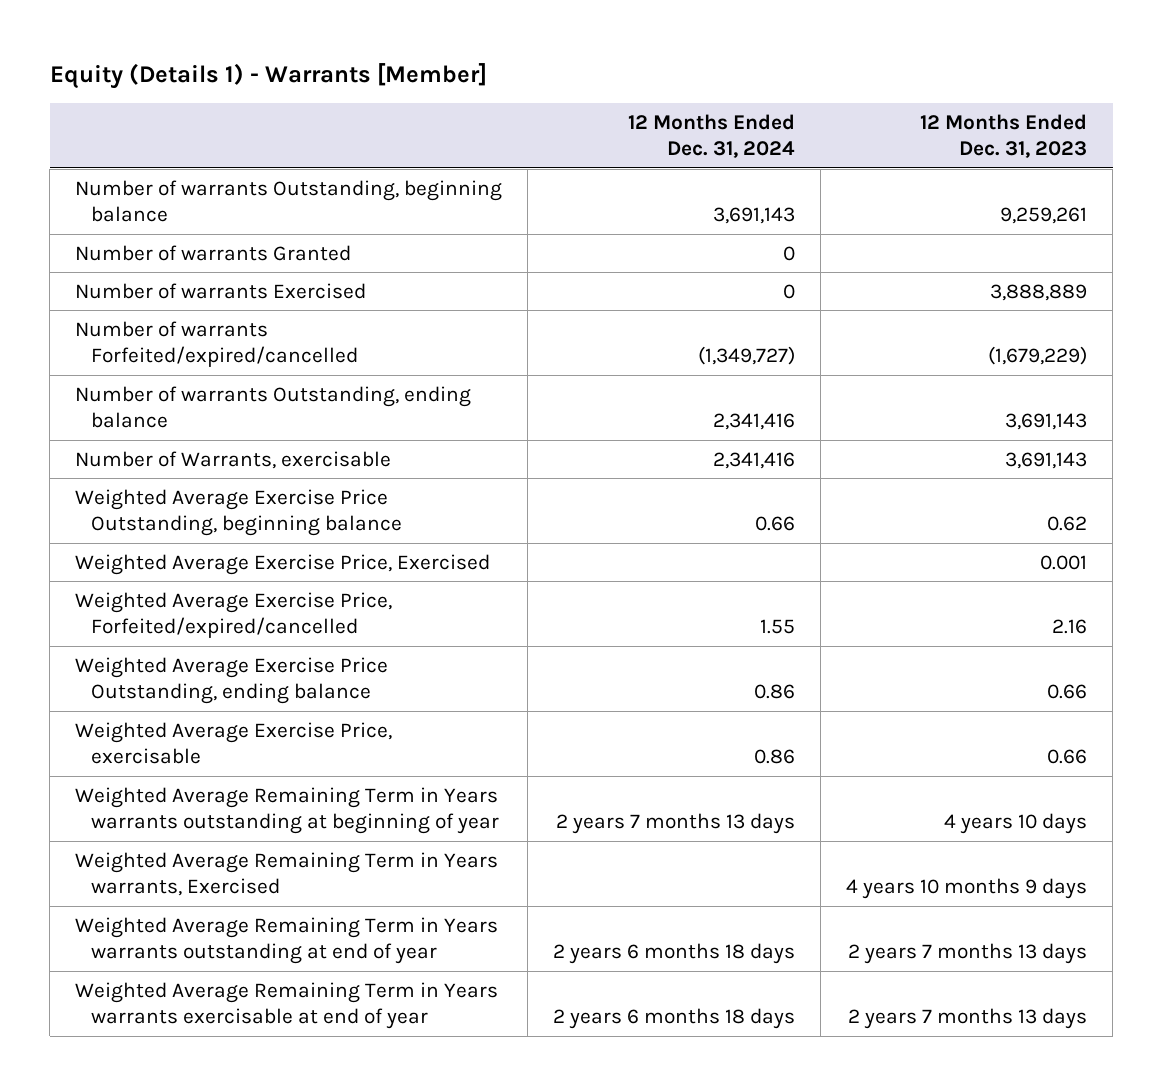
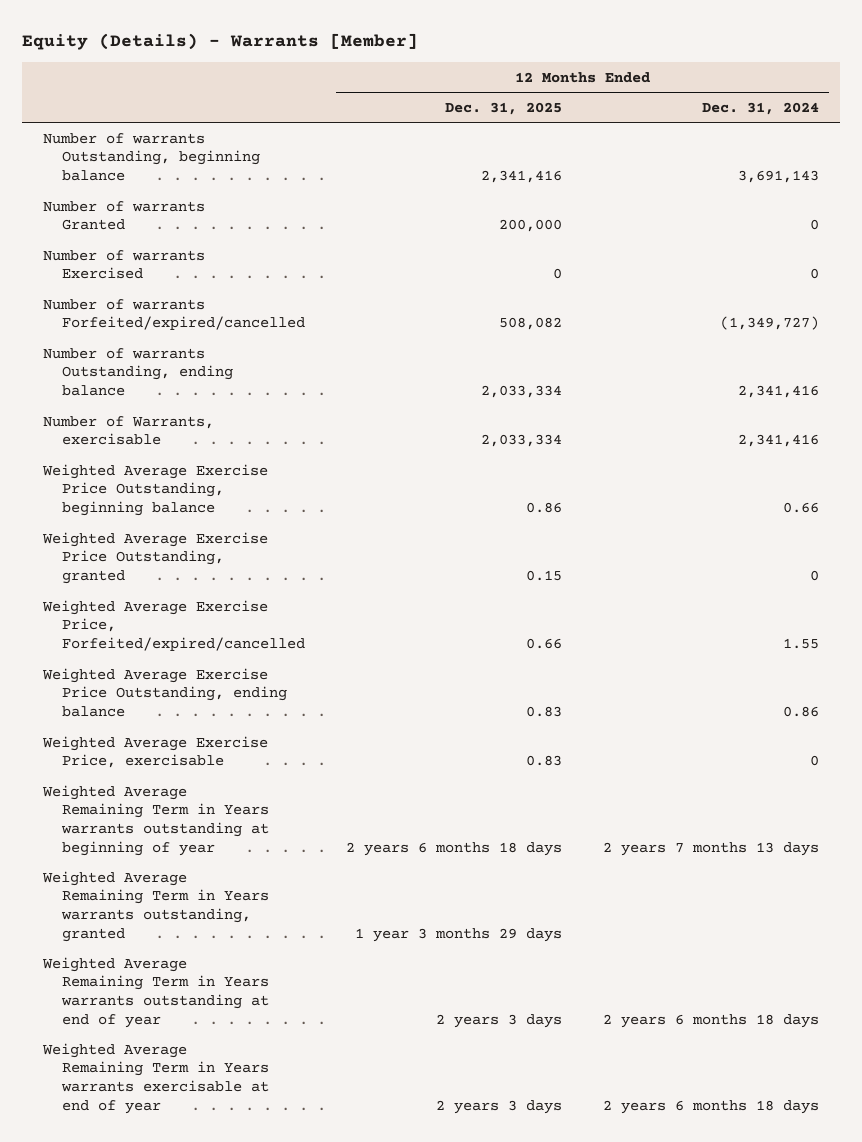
- Equity (Details 1) - Warrants [Member]
+ Equity (Details) - Warrants [Member]
- | 12 Months Ended Dec. 31, 2024 | 12 Months Ended Dec. 31, 2023
+ | 12 Months Ended Dec. 31, 2025 | 12 Months Ended Dec. 31, 2024
- Weighted Average Exercise Price, Exercised | | 0.001
+ Weighted Average Exercise Price Outstanding, granted | 0.15 | 0
- Weighted Average Exercise Price, exercisable | 0.86 | 0.66
+ Weighted Average Exercise Price, exercisable | 0.83 | 0
- Weighted Average Remaining Term in Years warrants, Exercised | | 4 years 10 months 9 days
+ Weighted Average Remaining Term in Years warrants outstanding, granted | 1 year 3 months 29 days |

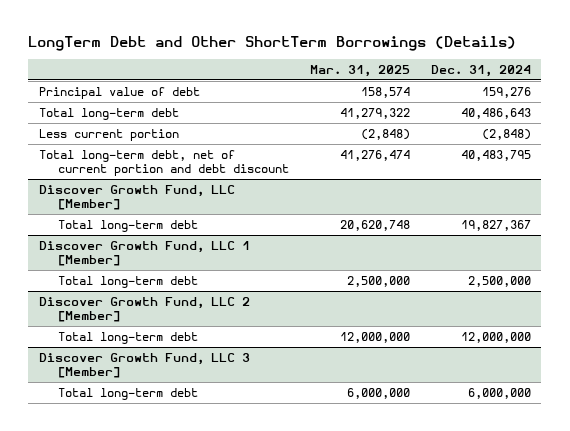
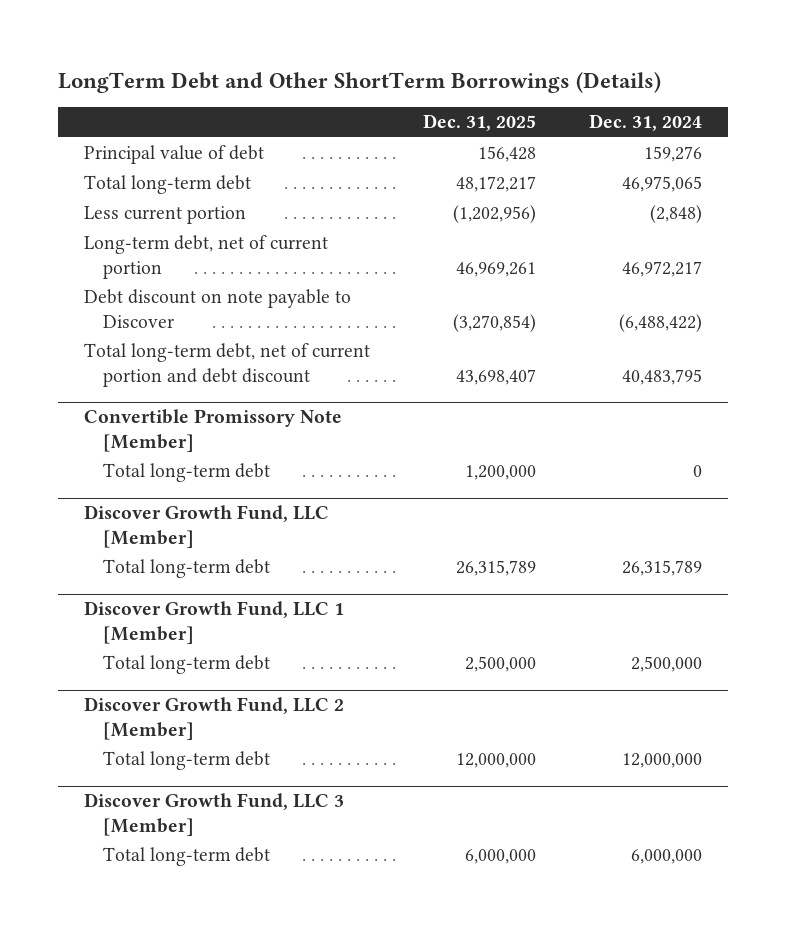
- | Mar. 31, 2025 | Dec. 31, 2024
+ | Dec. 31, 2025 | Dec. 31, 2024
- Total long-term debt | 41,279,322 | 40,486,643
+ Total long-term debt | 48,172,217 | 46,975,065
+ Long-term debt, net of current portion | 46,969,261 | 46,972,217
+ Debt discount on note payable to Discover | (3,270,854) | (6,488,422)
+ Convertible Promissory Note [Member]
+ Total long-term debt | 1,200,000 | 0
@ Discover Growth Fund, LLC [Member]
- Total long-term debt | 20,620,748 | 19,827,367
+ Total long-term debt | 26,315,789 | 26,315,789

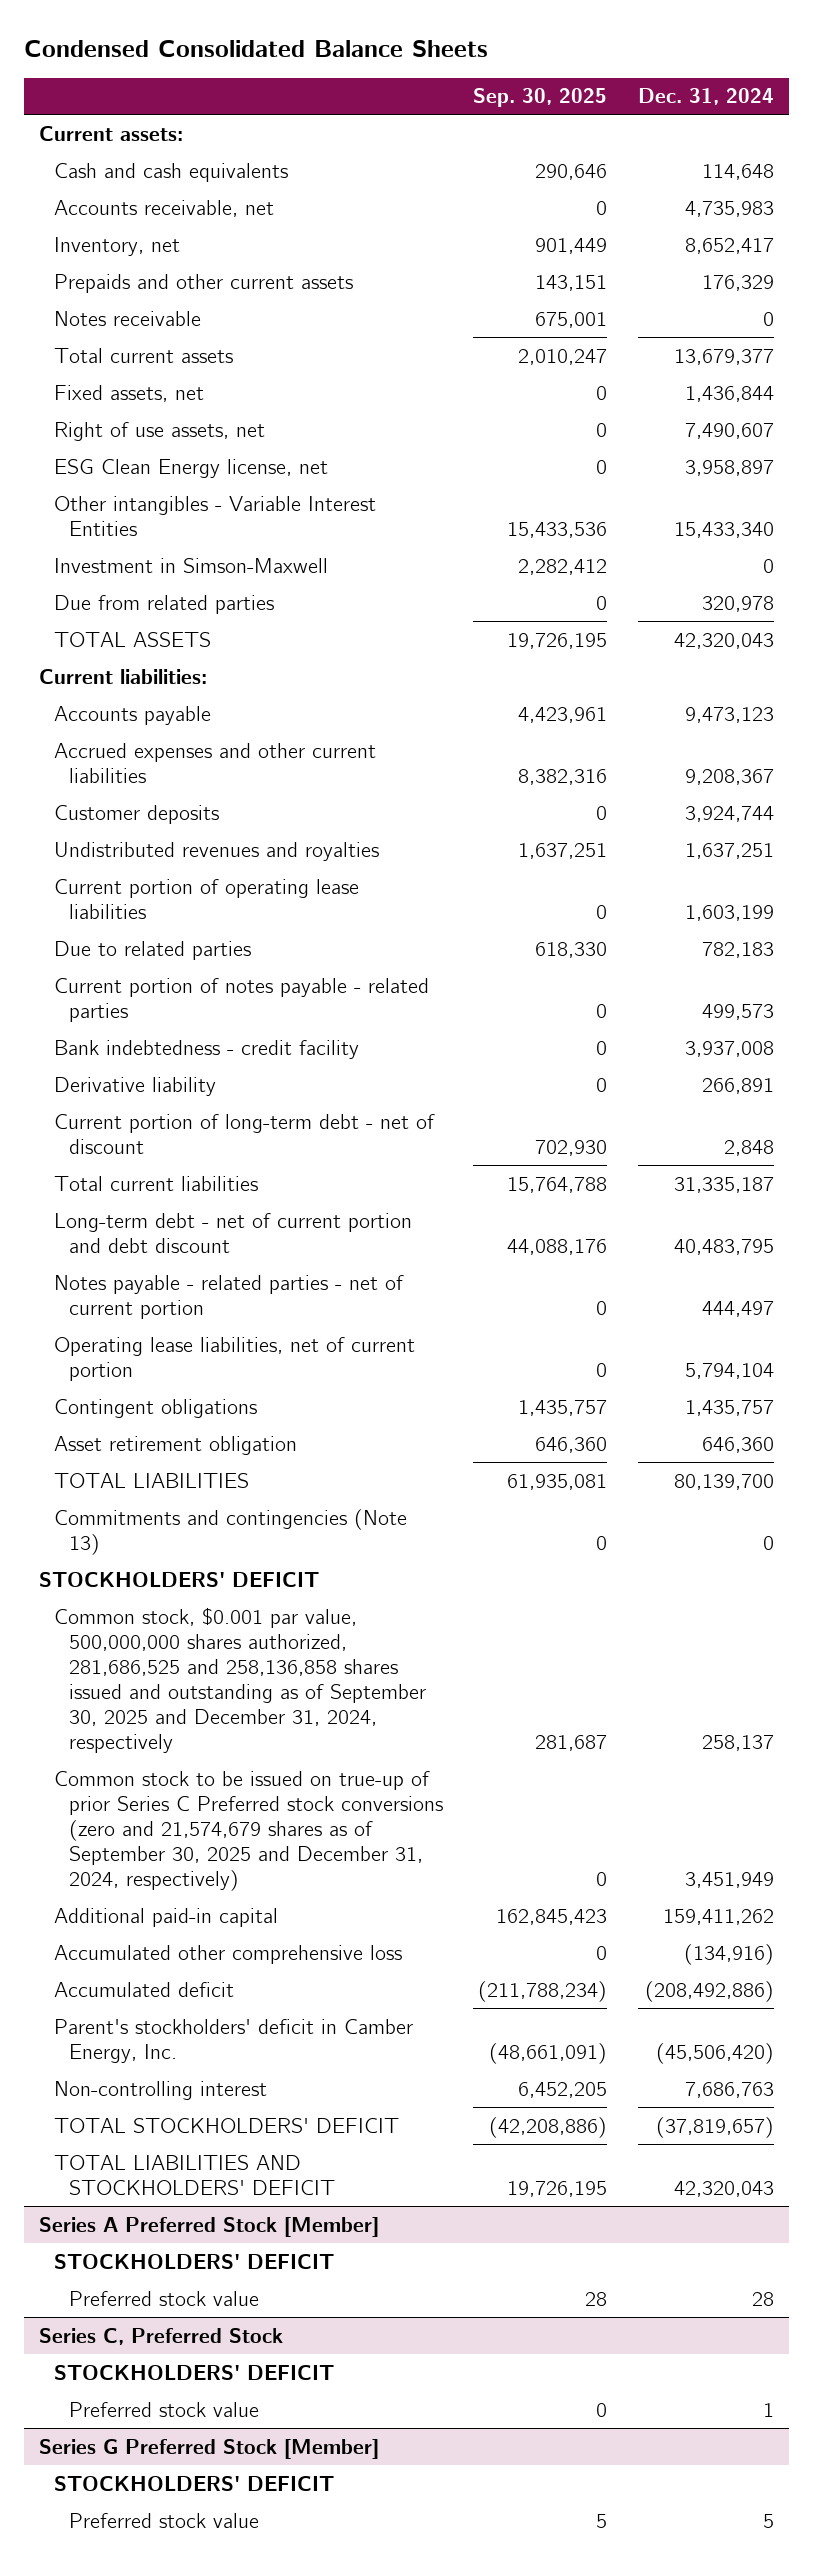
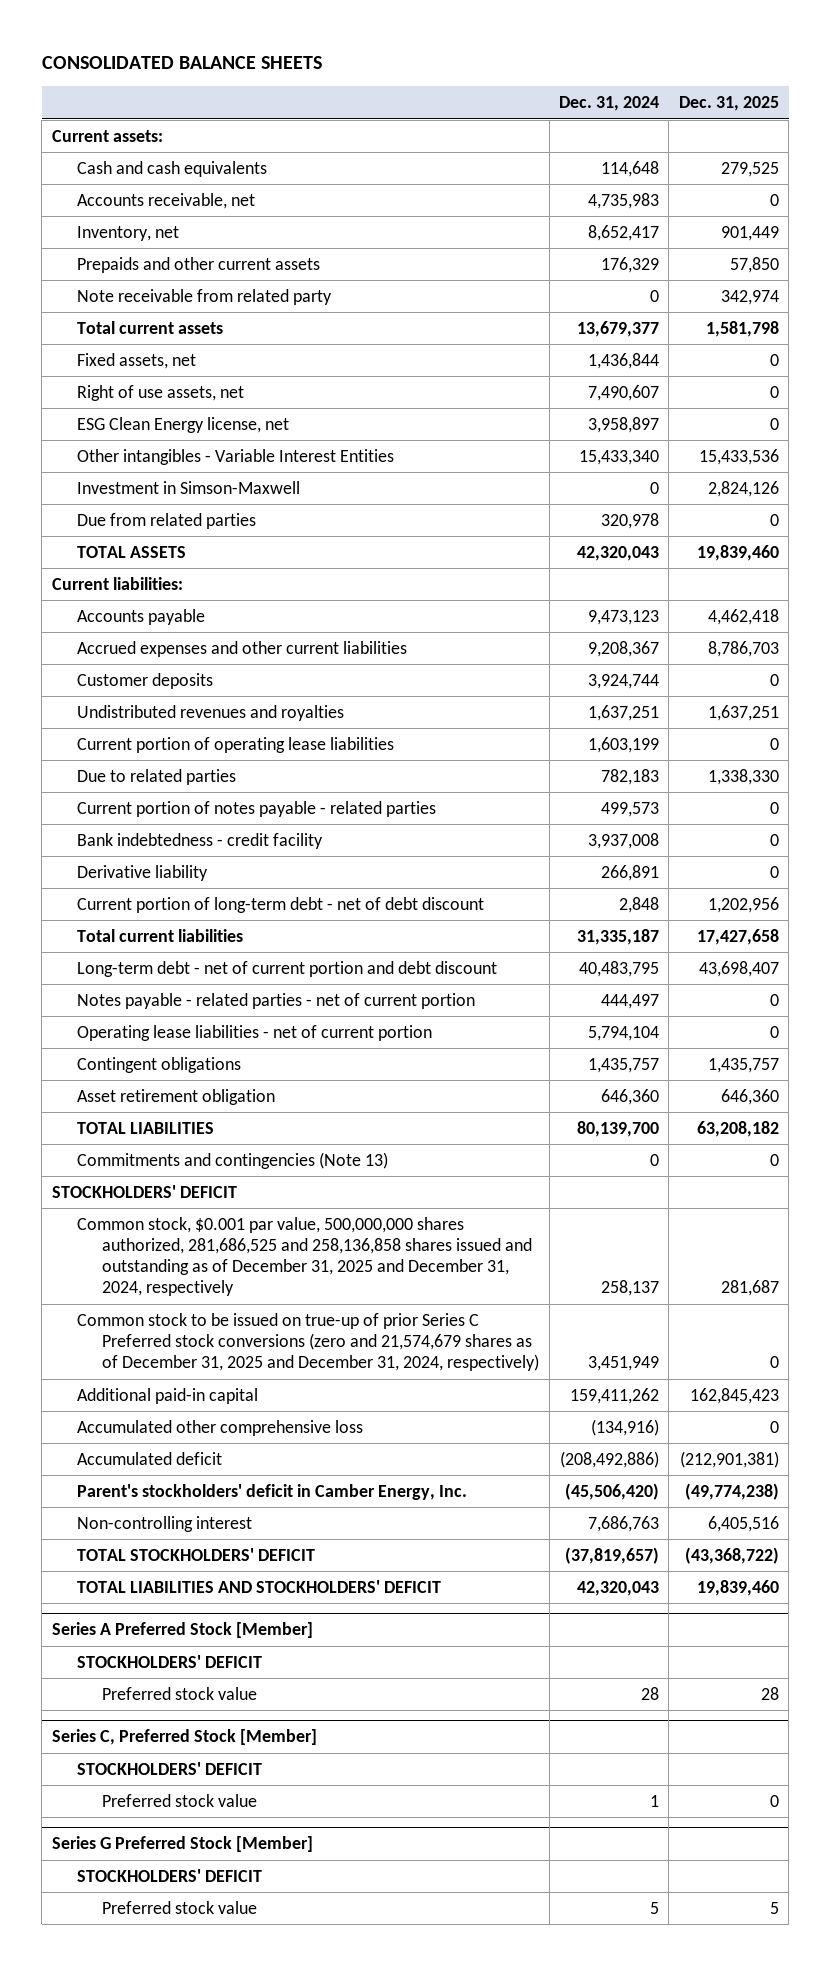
- Condensed Consolidated Balance Sheets
+ CONSOLIDATED BALANCE SHEETS
- | Sep. 30, 2025 | Dec. 31, 2024
+ | Dec. 31, 2024 | Dec. 31, 2025
- Notes receivable | 675,001 | 0
+ Note receivable from related party | 0 | 342,974
- Current portion of long-term debt - net of discount | 702,930 | 2,848
+ Current portion of long-term debt - net of debt discount | 2,848 | 1,202,956
- Operating lease liabilities, net of current portion | 0 | 5,794,104
+ Operating lease liabilities - net of current portion | 5,794,104 | 0
- Common stock, $0.001 par value, 500,000,000 shares authorized, 281,686,525 and 258,136,858 shares issued and outstanding as of September 30, 2025 and December 31, 2024, respectively | 281,687 | 258,137
- Common stock to be issued on true-up of prior Series C Preferred stock conversions (zero and 21,574,679 shares as of September 30, 2025 and December 31, 2024, respectively) | 0 | 3,451,949
+ Common stock, $0.001 par value, 500,000,000 shares authorized, 281,686,525 and 258,136,858 shares issued and outstanding as of December 31, 2025 and December 31, 2024, respectively | 258,137 | 281,687
+ Common stock to be issued on true-up of prior Series C Preferred stock conversions (zero and 21,574,679 shares as of December 31, 2025 and December 31, 2024, respectively) | 3,451,949 | 0
- Series C, Preferred Stock
+ Series C, Preferred Stock [Member]

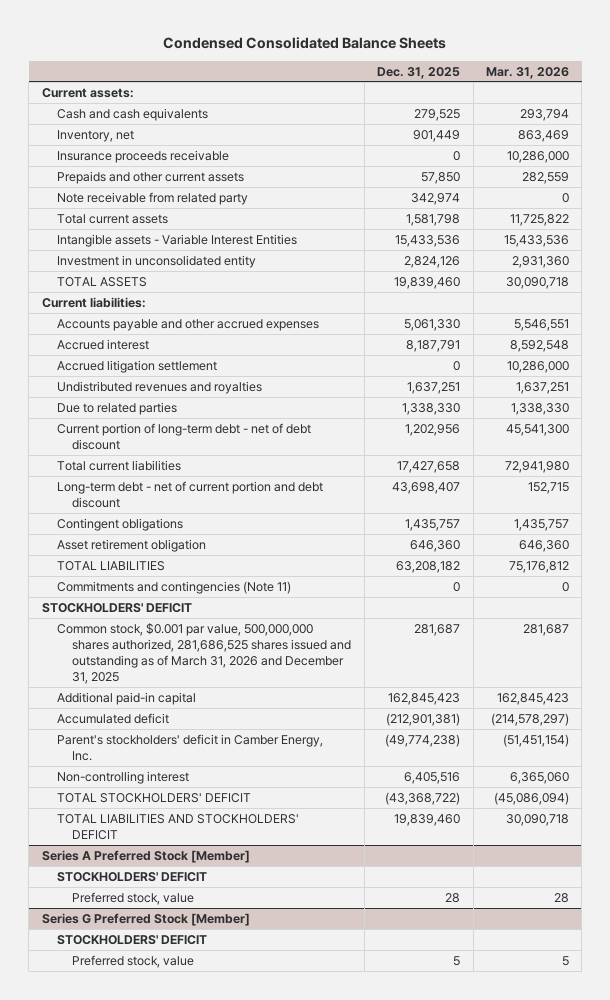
- CONSOLIDATED BALANCE SHEETS
+ Condensed Consolidated Balance Sheets
- | Dec. 31, 2024 | Dec. 31, 2025
+ | Dec. 31, 2025 | Mar. 31, 2026
- Accounts receivable, net | 4,735,983 | 0
+ Insurance proceeds receivable | 0 | 10,286,000
- Fixed assets, net | 1,436,844 | 0
- Right of use assets, net | 7,490,607 | 0
- ESG Clean Energy license, net | 3,958,897 | 0
- Other intangibles - Variable Interest Entities | 15,433,340 | 15,433,536
- Investment in Simson-Maxwell | 0 | 2,824,126
- Due from related parties | 320,978 | 0
+ Intangible assets - Variable Interest Entities | 15,433,536 | 15,433,536
+ Investment in unconsolidated entity | 2,824,126 | 2,931,360
- Accounts payable | 9,473,123 | 4,462,418
- Accrued expenses and other current liabilities | 9,208,367 | 8,786,703
- Customer deposits | 3,924,744 | 0
+ Accounts payable and other accrued expenses | 5,061,330 | 5,546,551
+ Accrued interest | 8,187,791 | 8,592,548
+ Accrued litigation settlement | 0 | 10,286,000
- Current portion of operating lease liabilities | 1,603,199 | 0
- Current portion of notes payable - related parties | 499,573 | 0
- Bank indebtedness - credit facility | 3,937,008 | 0
- Derivative liability | 266,891 | 0
- Notes payable - related parties - net of current portion | 444,497 | 0
- Operating lease liabilities - net of current portion | 5,794,104 | 0
- Commitments and contingencies (Note 13) | 0 | 0
+ Commitments and contingencies (Note 11) | 0 | 0
- Common stock, $0.001 par value, 500,000,000 shares authorized, 281,686,525 and 258,136,858 shares issued and outstanding as of December 31, 2025 and December 31, 2024, respectively | 258,137 | 281,687
- Common stock to be issued on true-up of prior Series C Preferred stock conversions (zero and 21,574,679 shares as of December 31, 2025 and December 31, 2024, respectively) | 3,451,949 | 0
+ Common stock, $0.001 par value, 500,000,000 shares authorized, 281,686,525 shares issued and outstanding as of March 31, 2026 and December 31, 2025 | 281,687 | 281,687
- Accumulated other comprehensive loss | (134,916) | 0
@ Series A Preferred Stock [Member]
- Preferred stock value | 28 | 28
- Series C, Preferred Stock [Member]
- STOCKHOLDERS' DEFICIT
- Preferred stock value | 1 | 0
@ Series A Preferred Stock [Member]
+ Preferred stock, value | 28 | 28
@ Series G Preferred Stock [Member]
- Preferred stock value | 5 | 5
+ Preferred stock, value | 5 | 5

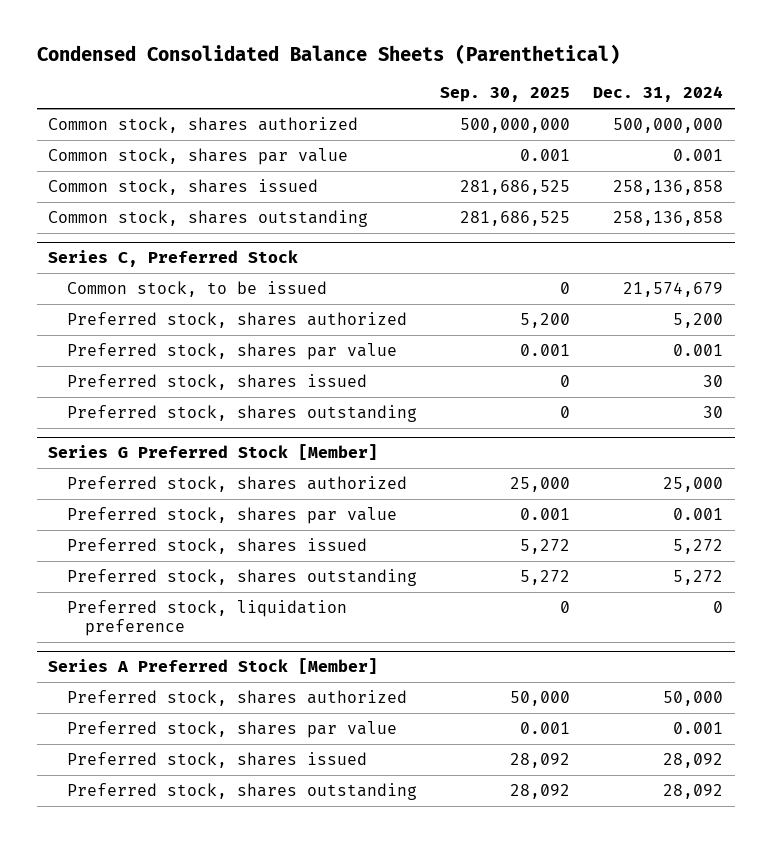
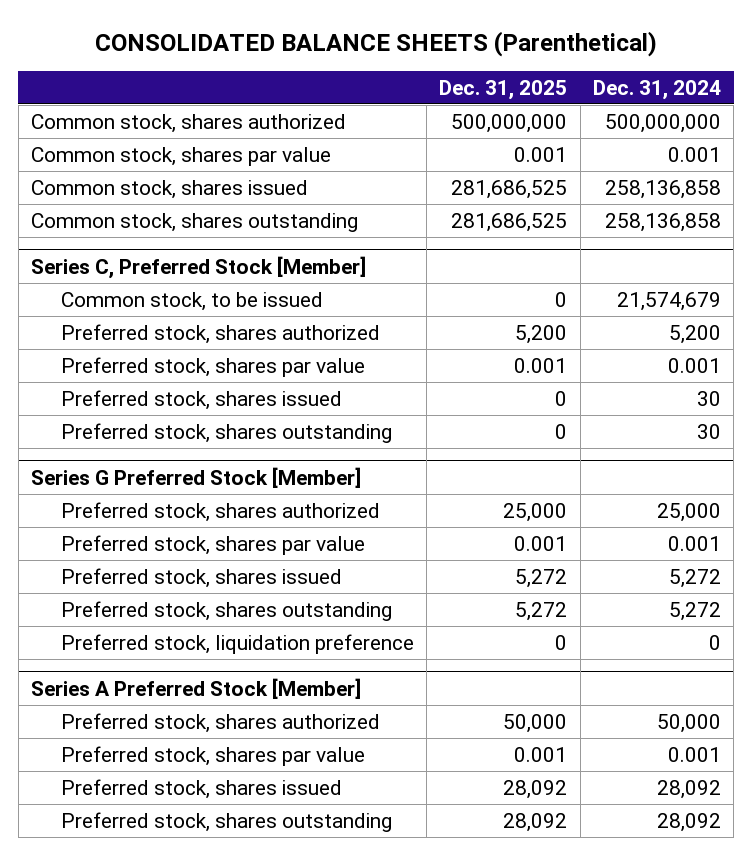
- Condensed Consolidated Balance Sheets (Parenthetical)
+ CONSOLIDATED BALANCE SHEETS (Parenthetical)
- | Sep. 30, 2025 | Dec. 31, 2024
+ | Dec. 31, 2025 | Dec. 31, 2024
- Series C, Preferred Stock
+ Series C, Preferred Stock [Member]

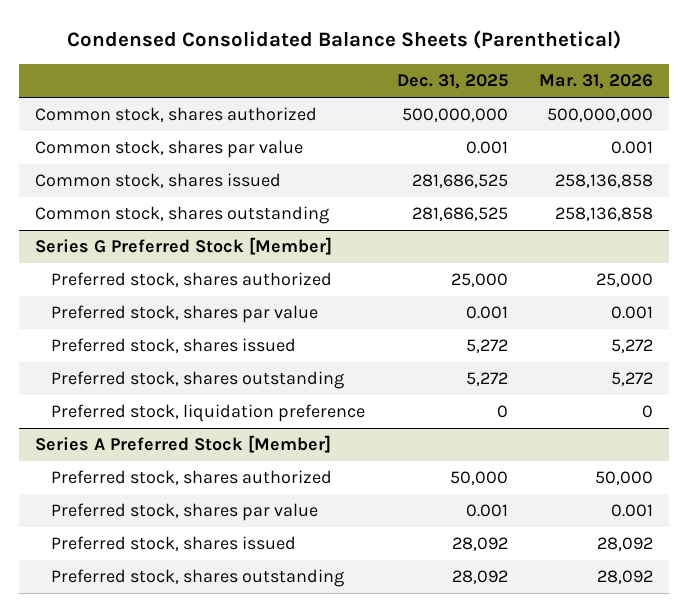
- CONSOLIDATED BALANCE SHEETS (Parenthetical)
+ Condensed Consolidated Balance Sheets (Parenthetical)
- | Dec. 31, 2025 | Dec. 31, 2024
+ | Dec. 31, 2025 | Mar. 31, 2026
- Series C, Preferred Stock [Member]
- Common stock, to be issued | 0 | 21,574,679
- Preferred stock, shares authorized | 5,200 | 5,200
- Preferred stock, shares par value | 0.001 | 0.001
- Preferred stock, shares issued | 0 | 30
- Preferred stock, shares outstanding | 0 | 30

